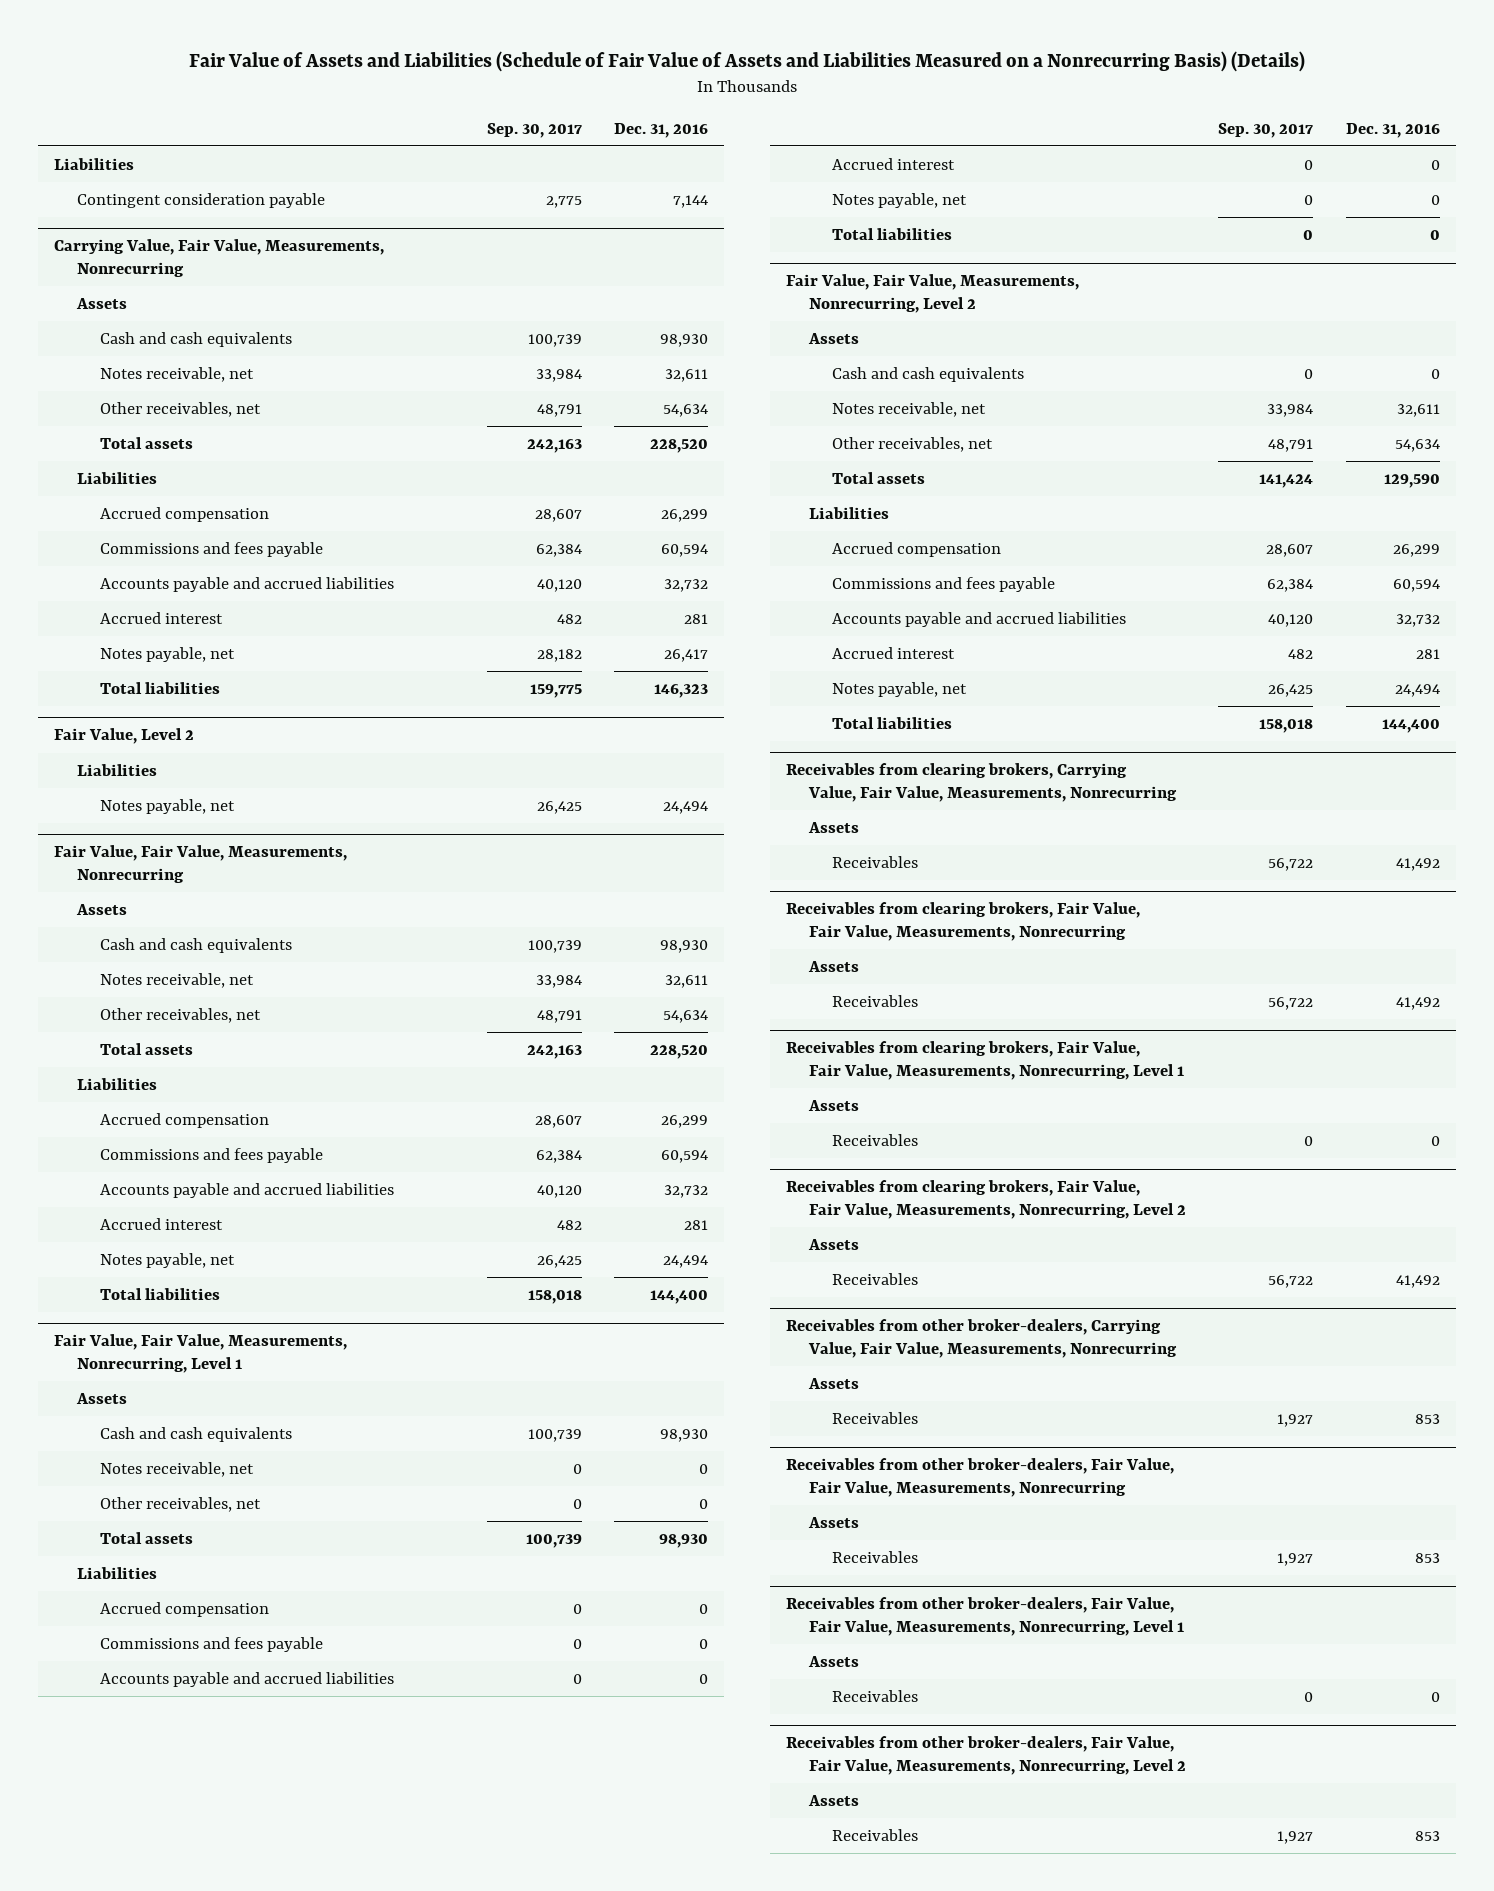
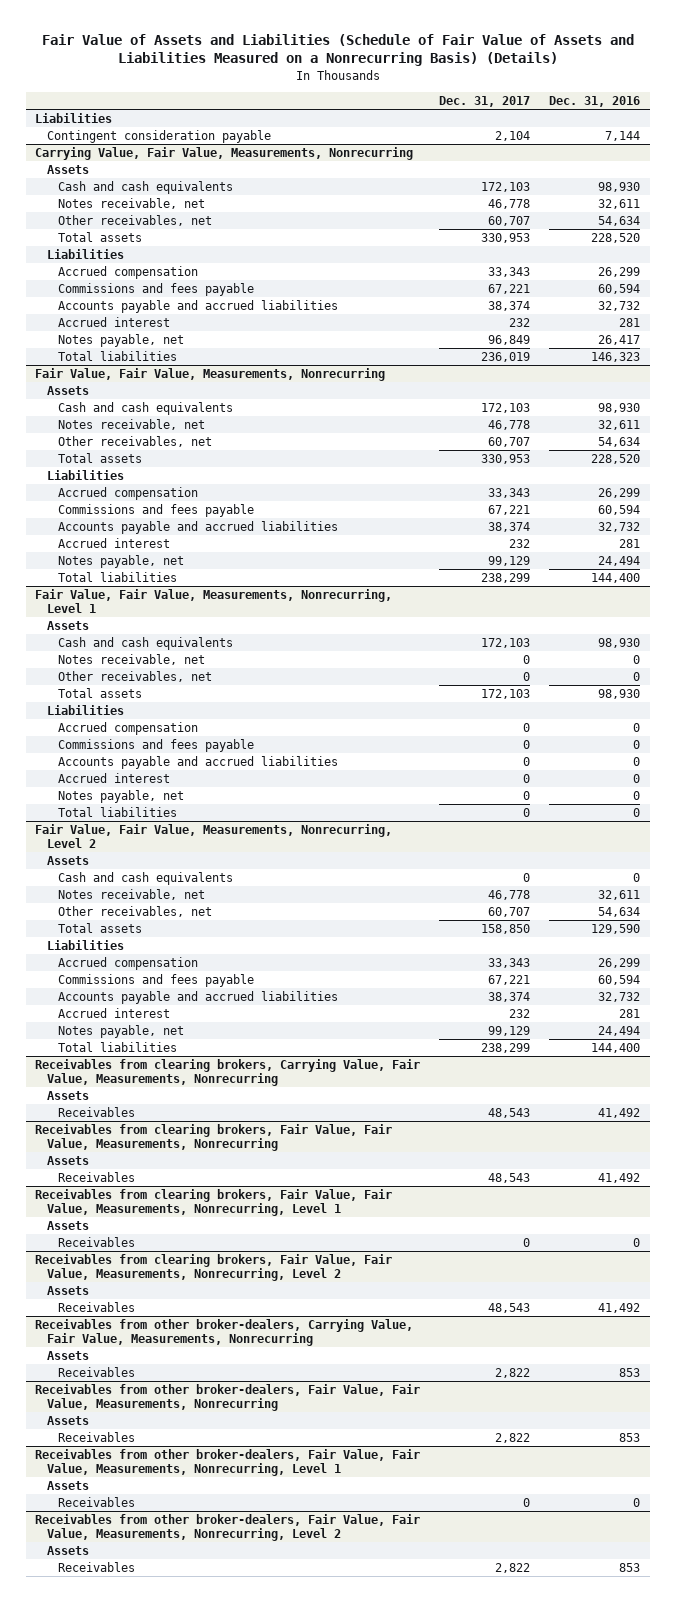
- | Sep. 30, 2017 | Dec. 31, 2016
+ | Dec. 31, 2017 | Dec. 31, 2016
- Fair Value, Level 2
- Liabilities
- Notes payable, net | 26,425 | 24,494

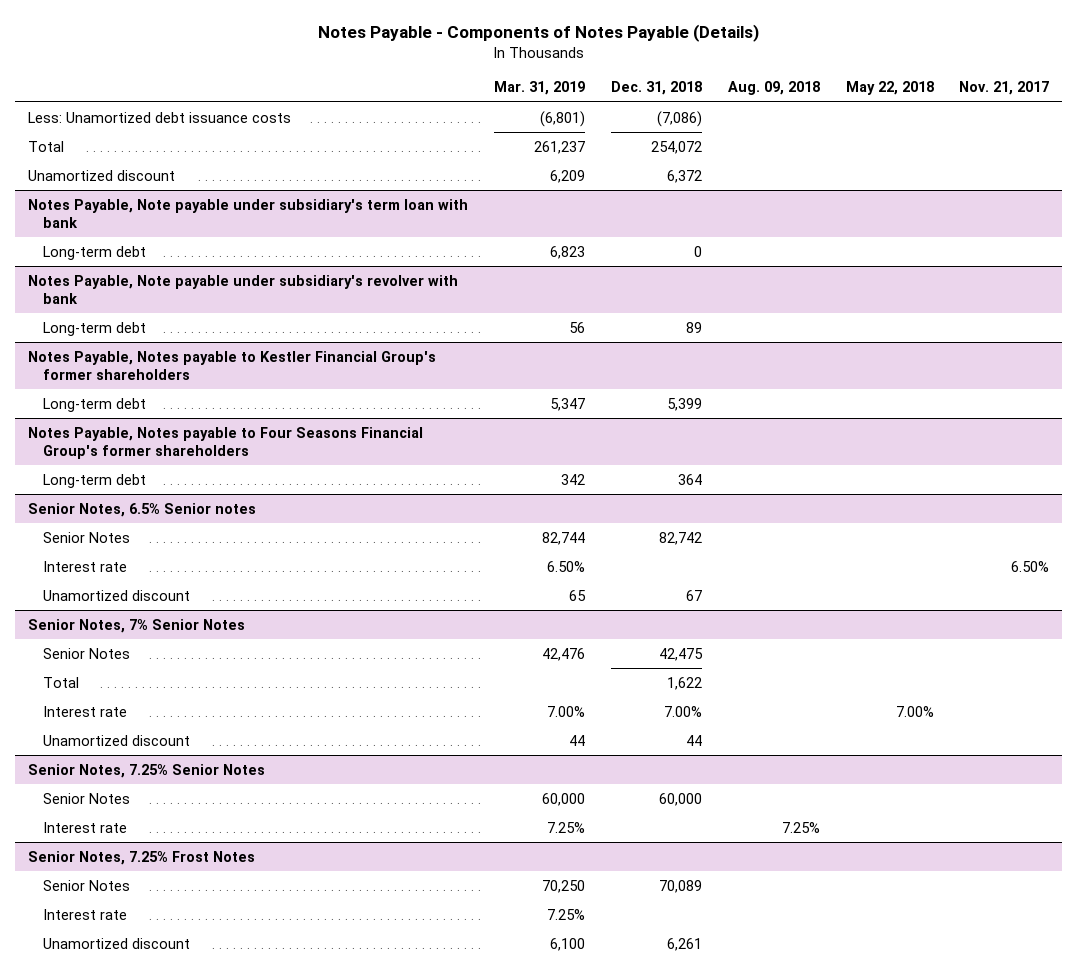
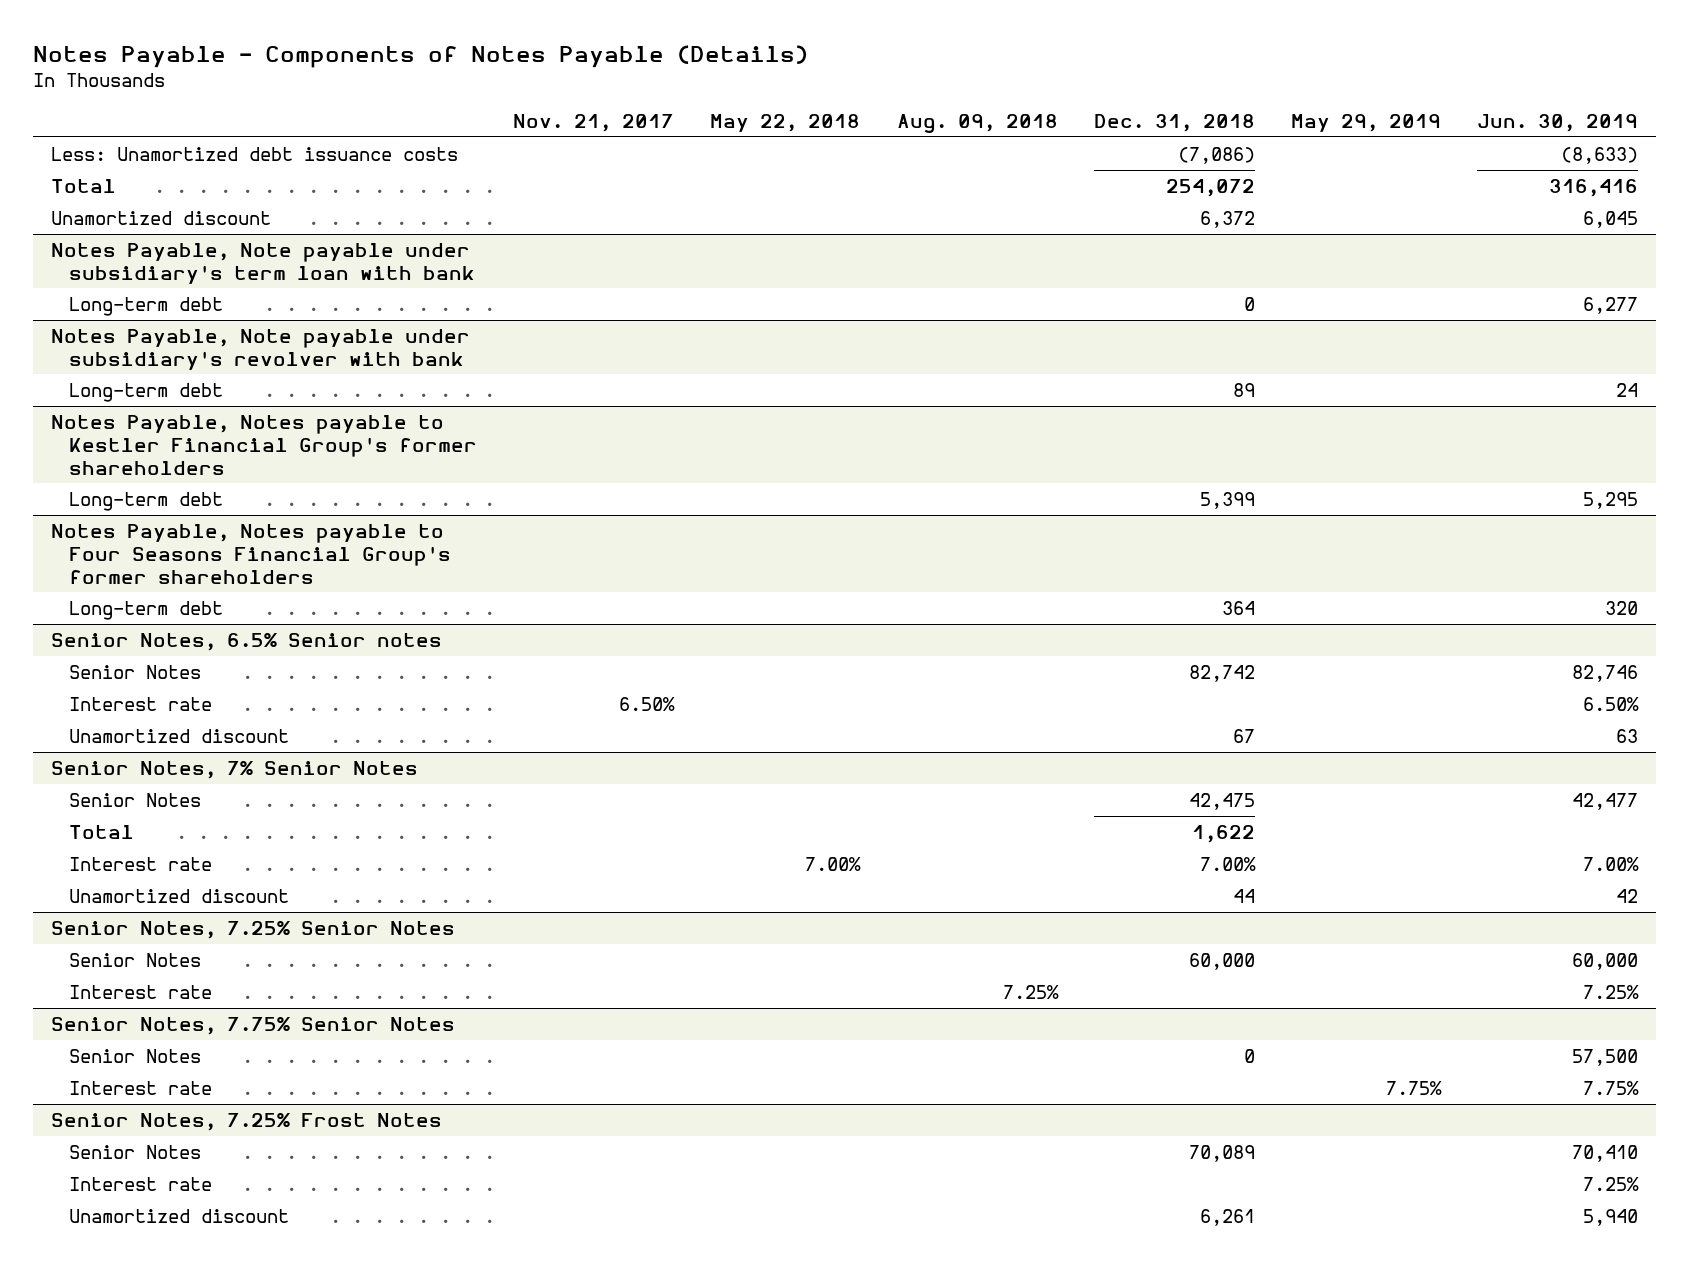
- | Mar. 31, 2019 | Dec. 31, 2018 | Aug. 09, 2018 | May 22, 2018 | Nov. 21, 2017
+ | Nov. 21, 2017 | May 22, 2018 | Aug. 09, 2018 | Dec. 31, 2018 | May 29, 2019 | Jun. 30, 2019
+ Senior Notes, 7.75% Senior Notes
+ Senior Notes | | | | 0 | | 57,500
+ Interest rate | | | | | 7.75% | 7.75%

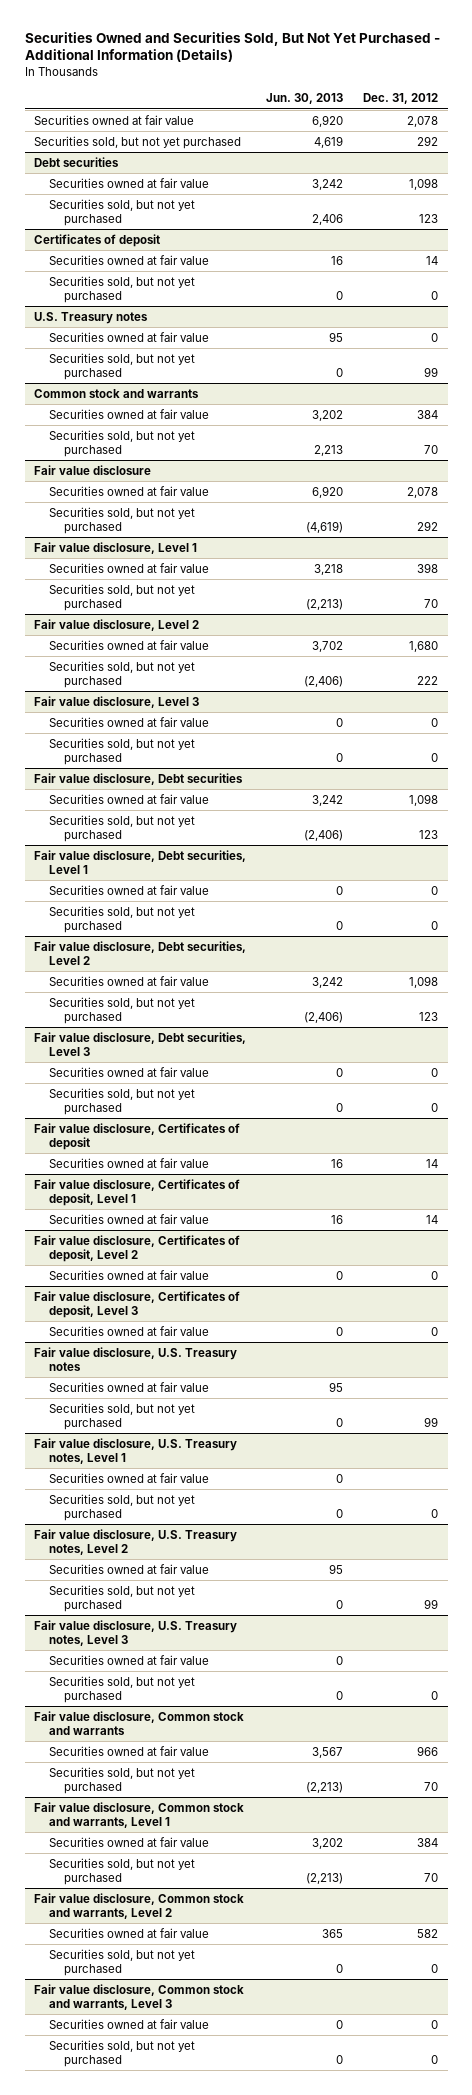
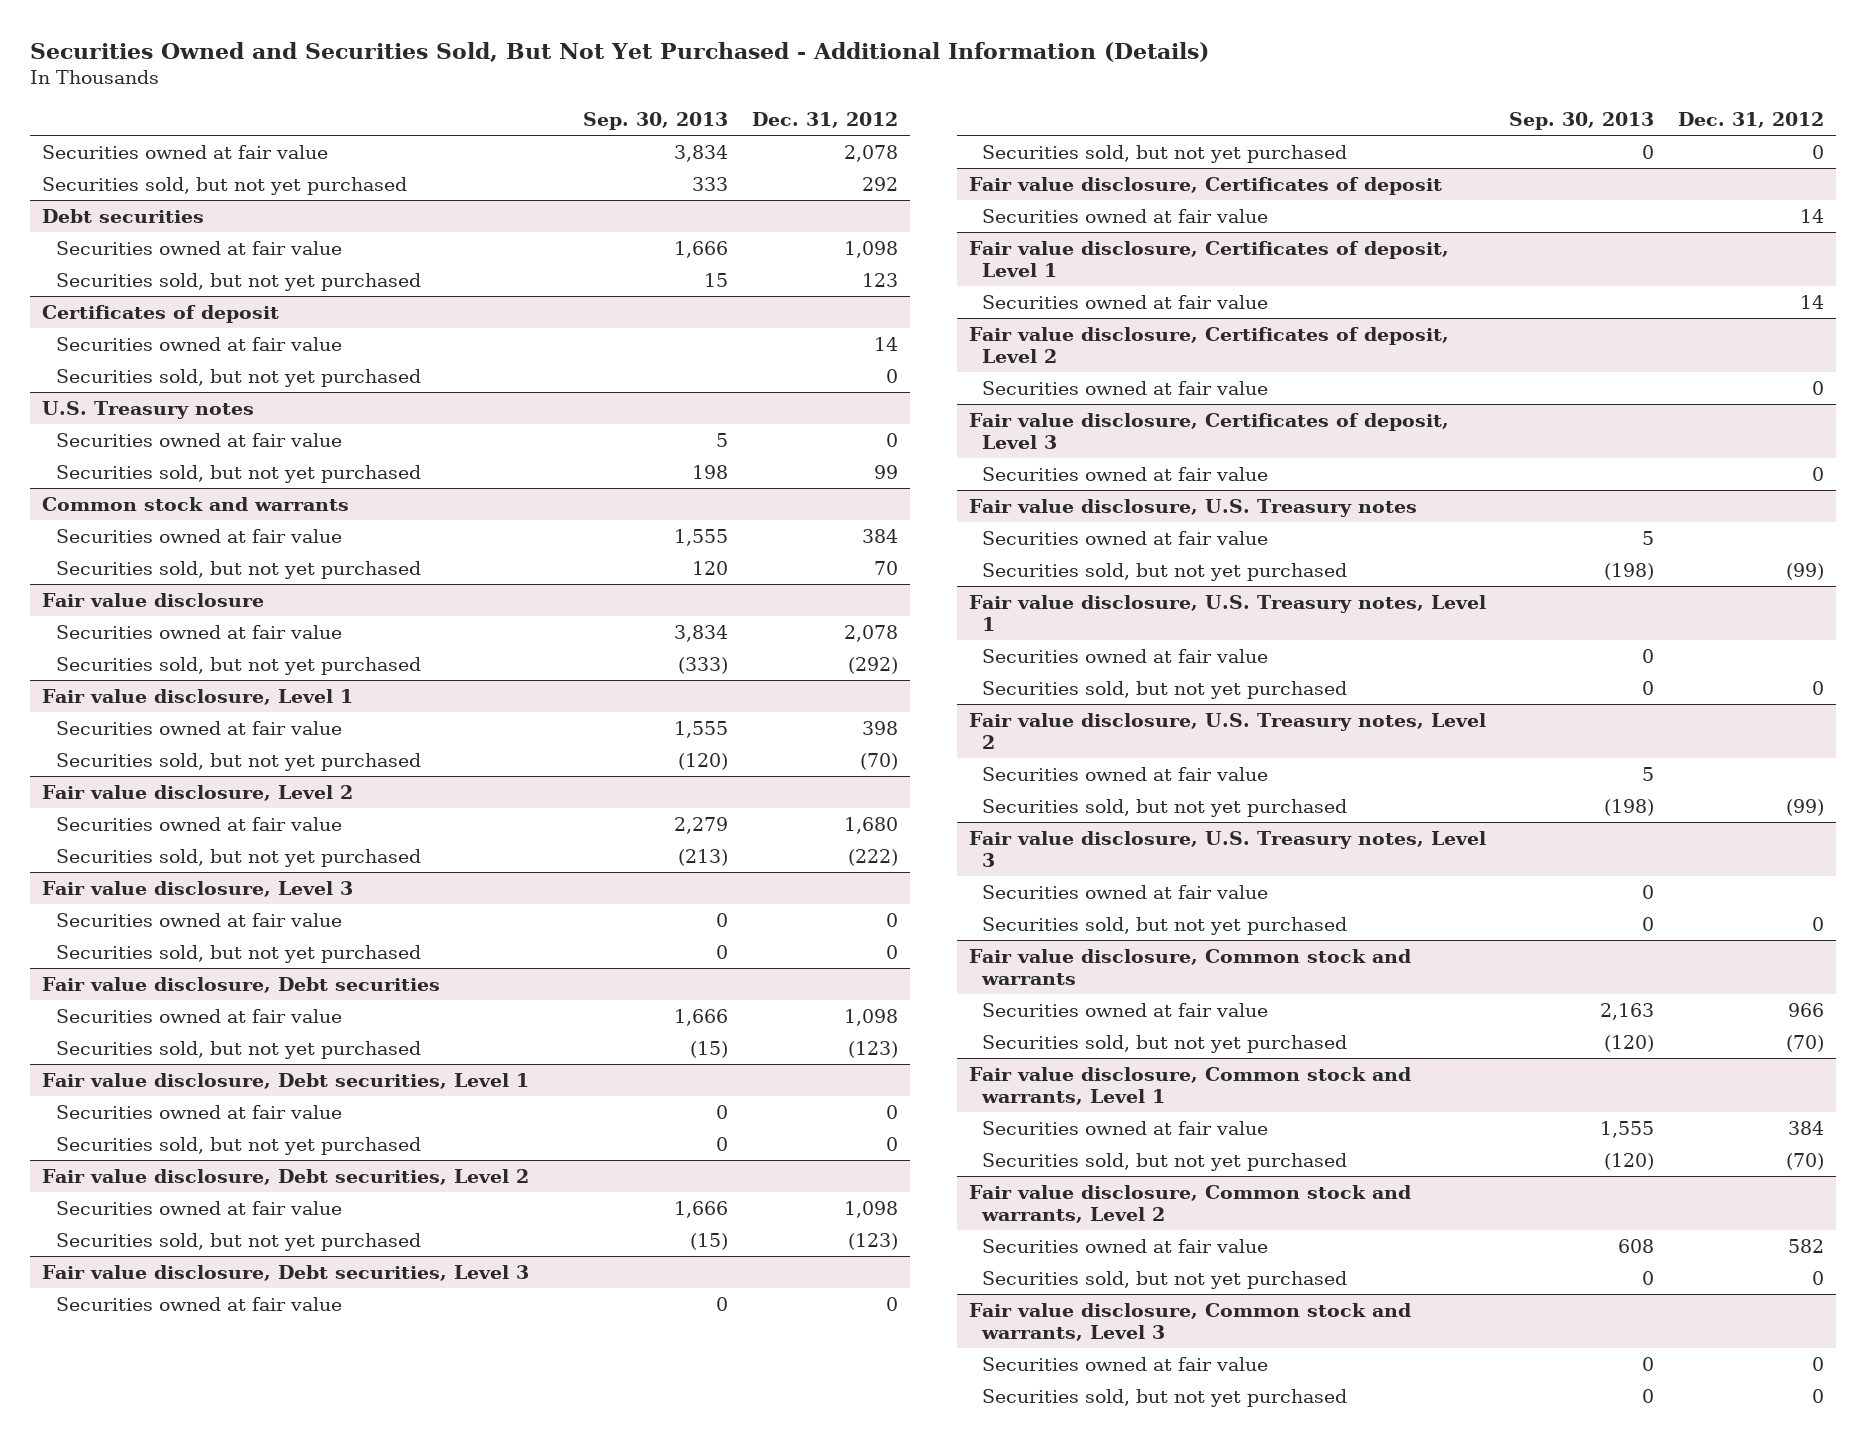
- | Jun. 30, 2013 | Dec. 31, 2012
+ | Sep. 30, 2013 | Dec. 31, 2012
@ Fair value disclosure
- Securities sold, but not yet purchased | (4,619) | 292
+ Securities sold, but not yet purchased | (333) | (292)
@ Fair value disclosure, Level 1
- Securities sold, but not yet purchased | (2,213) | 70
+ Securities sold, but not yet purchased | (120) | (70)
@ Fair value disclosure, Level 2
- Securities sold, but not yet purchased | (2,406) | 222
+ Securities sold, but not yet purchased | (213) | (222)
@ Fair value disclosure, Debt securities
- Securities sold, but not yet purchased | (2,406) | 123
+ Securities sold, but not yet purchased | (15) | (123)
@ Fair value disclosure, Debt securities, Level 2
- Securities sold, but not yet purchased | (2,406) | 123
+ Securities sold, but not yet purchased | (15) | (123)
@ Fair value disclosure, U.S. Treasury notes
- Securities sold, but not yet purchased | 0 | 99
+ Securities sold, but not yet purchased | (198) | (99)
@ Fair value disclosure, U.S. Treasury notes, Level 2
- Securities sold, but not yet purchased | 0 | 99
+ Securities sold, but not yet purchased | (198) | (99)
@ Fair value disclosure, Common stock and warrants
- Securities sold, but not yet purchased | (2,213) | 70
+ Securities sold, but not yet purchased | (120) | (70)
@ Fair value disclosure, Common stock and warrants, Level 1
- Securities sold, but not yet purchased | (2,213) | 70
+ Securities sold, but not yet purchased | (120) | (70)

